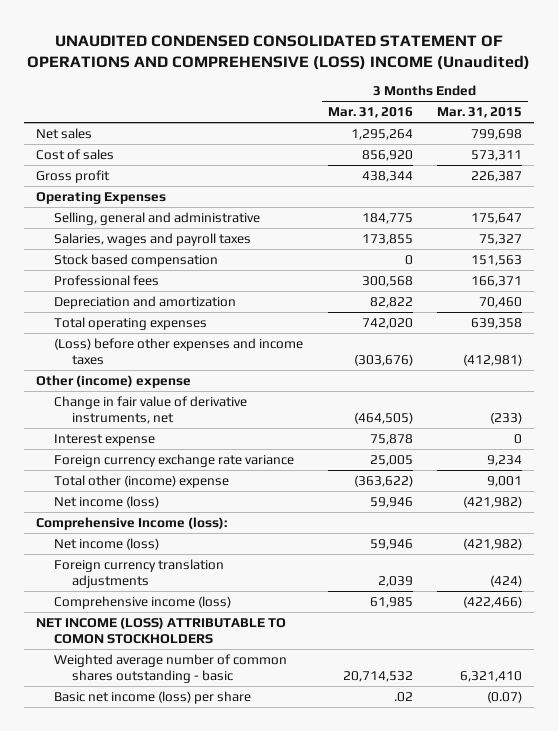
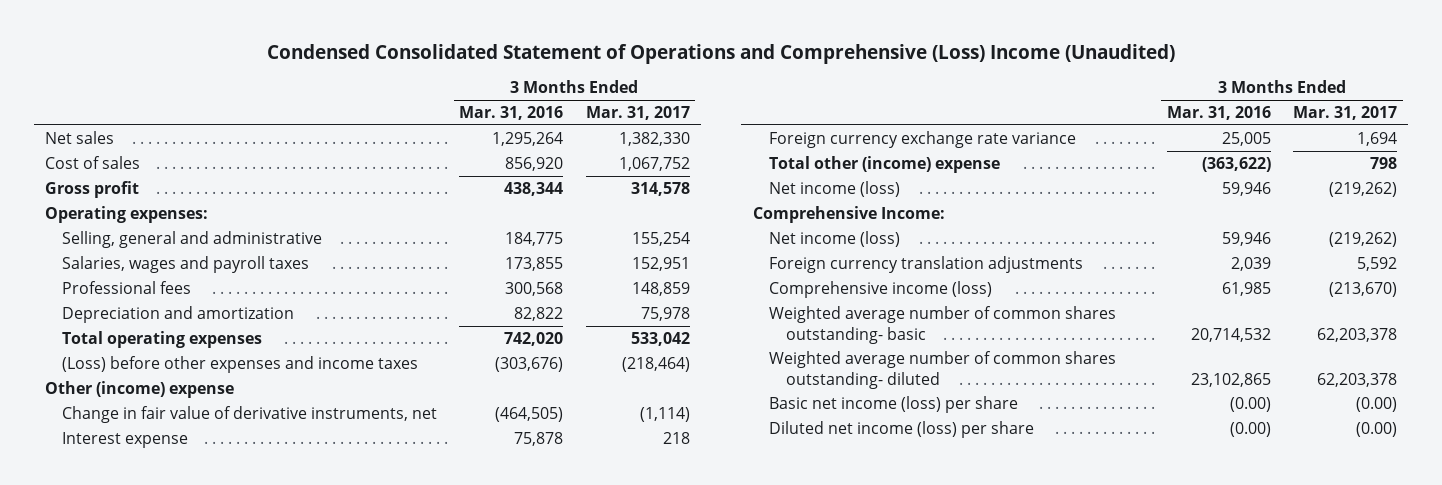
- UNAUDITED CONDENSED CONSOLIDATED STATEMENT OF OPERATIONS AND COMPREHENSIVE (LOSS) INCOME (Unaudited)
+ Condensed Consolidated Statement of Operations and Comprehensive (Loss) Income (Unaudited)
- | 3 Months Ended Mar. 31, 2016 | 3 Months Ended Mar. 31, 2015
+ | 3 Months Ended Mar. 31, 2016 | 3 Months Ended Mar. 31, 2017
- Operating Expenses
+ Operating expenses:
- Stock based compensation | 0 | 151,563
- Comprehensive Income (loss):
+ Comprehensive Income:
- NET INCOME (LOSS) ATTRIBUTABLE TO COMON STOCKHOLDERS
- Weighted average number of common shares outstanding - basic | 20,714,532 | 6,321,410
- Basic net income (loss) per share | .02 | (0.07)
+ Weighted average number of common shares outstanding- basic | 20,714,532 | 62,203,378
+ Weighted average number of common shares outstanding- diluted | 23,102,865 | 62,203,378
+ Basic net income (loss) per share | (0.00) | (0.00)
+ Diluted net income (loss) per share | (0.00) | (0.00)

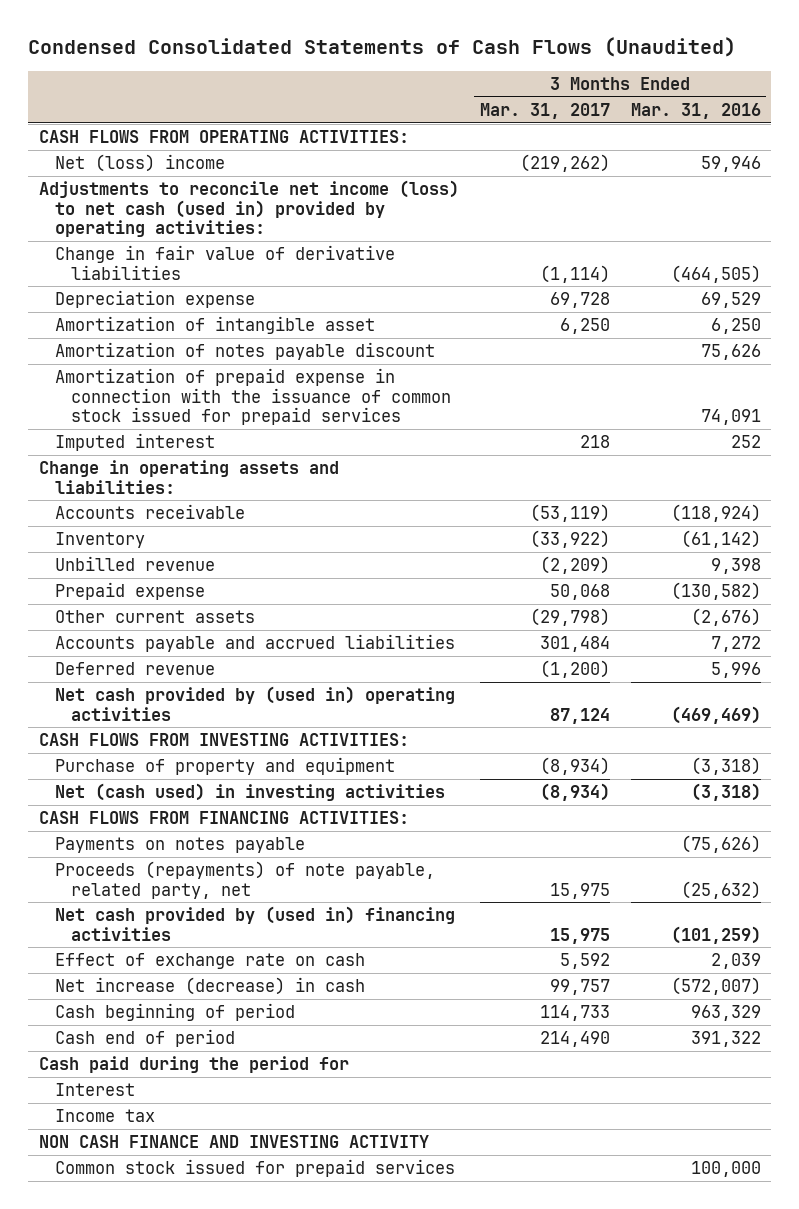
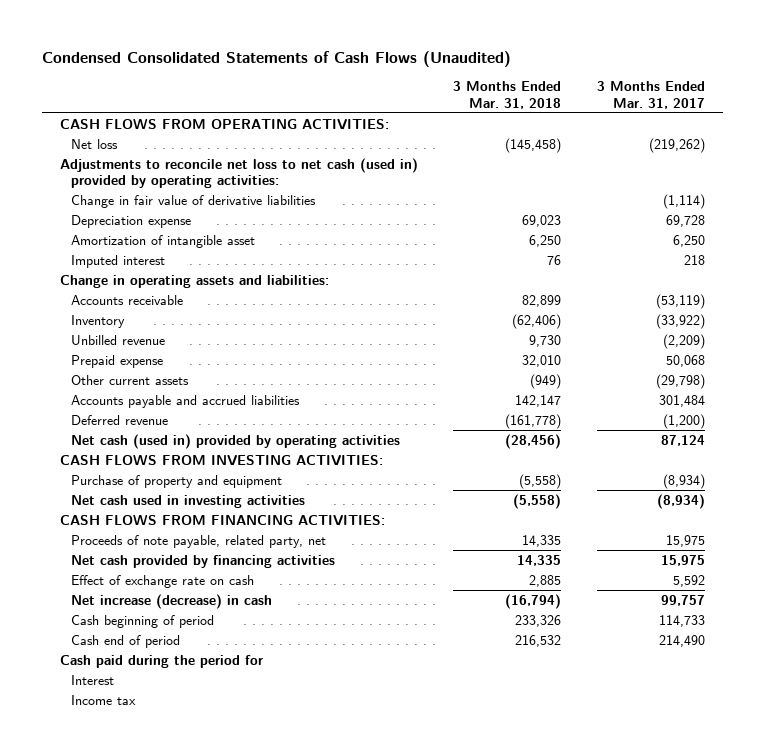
- | 3 Months Ended Mar. 31, 2017 | 3 Months Ended Mar. 31, 2016
+ | 3 Months Ended Mar. 31, 2018 | 3 Months Ended Mar. 31, 2017
- Net (loss) income | (219,262) | 59,946
- Adjustments to reconcile net income (loss) to net cash (used in) provided by operating activities:
+ Net loss | (145,458) | (219,262)
+ Adjustments to reconcile net loss to net cash (used in) provided by operating activities:
- Amortization of notes payable discount | | 75,626
- Amortization of prepaid expense in connection with the issuance of common stock issued for prepaid services | | 74,091
- Net cash provided by (used in) operating activities | 87,124 | (469,469)
+ Net cash (used in) provided by operating activities | (28,456) | 87,124
- Net (cash used) in investing activities | (8,934) | (3,318)
+ Net cash used in investing activities | (5,558) | (8,934)
- Payments on notes payable | | (75,626)
- Proceeds (repayments) of note payable, related party, net | 15,975 | (25,632)
- Net cash provided by (used in) financing activities | 15,975 | (101,259)
+ Proceeds of note payable, related party, net | 14,335 | 15,975
+ Net cash provided by financing activities | 14,335 | 15,975
- NON CASH FINANCE AND INVESTING ACTIVITY
- Common stock issued for prepaid services | | 100,000

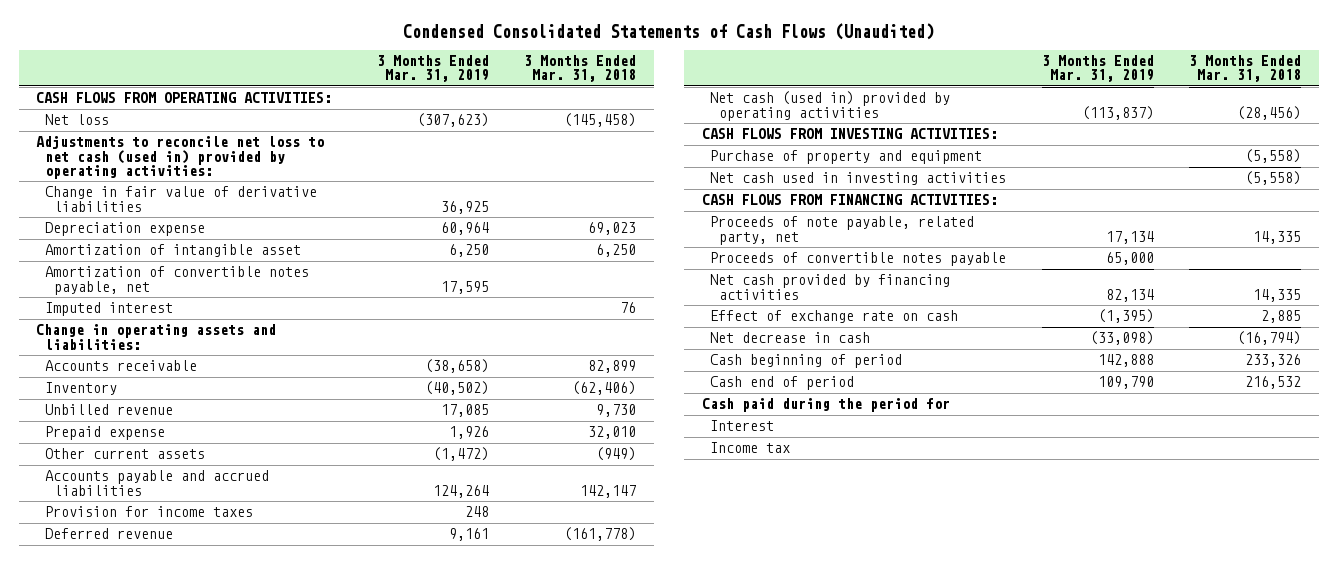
- | 3 Months Ended Mar. 31, 2018 | 3 Months Ended Mar. 31, 2017
+ | 3 Months Ended Mar. 31, 2019 | 3 Months Ended Mar. 31, 2018
+ Amortization of convertible notes payable, net | 17,595 |
+ Provision for income taxes | 248 |
+ Proceeds of convertible notes payable | 65,000 |
- Net increase (decrease) in cash | (16,794) | 99,757
+ Net decrease in cash | (33,098) | (16,794)

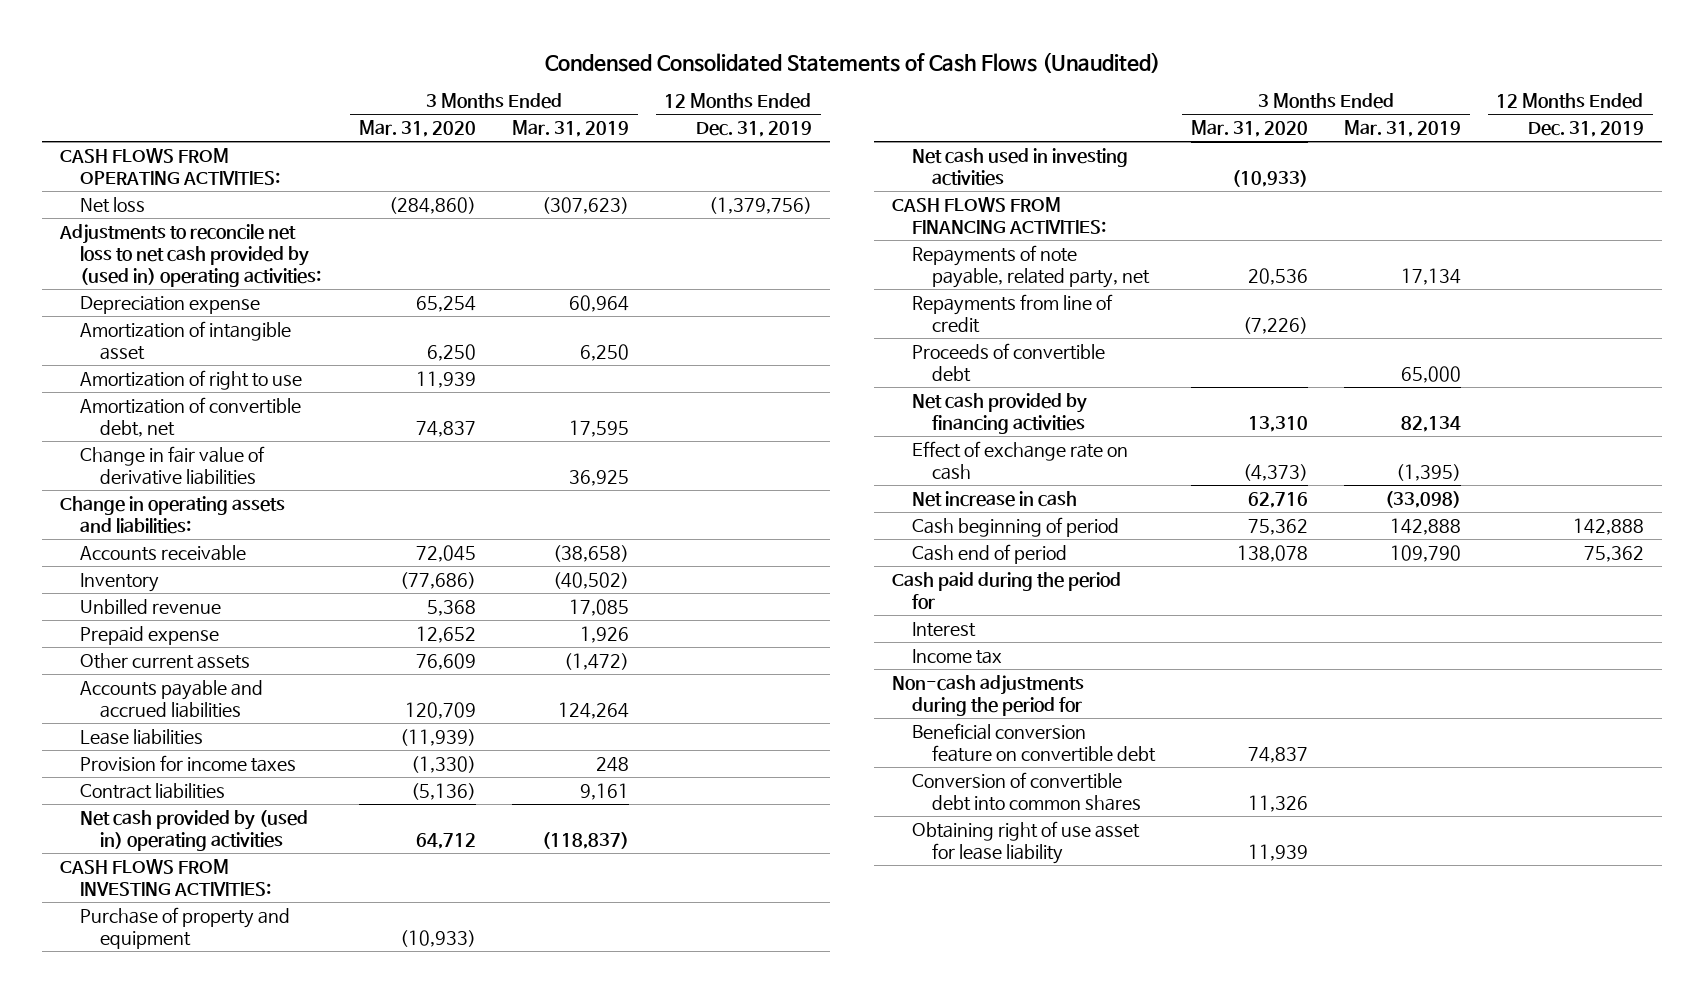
- | 3 Months Ended Mar. 31, 2019 | 3 Months Ended Mar. 31, 2018
+ | 3 Months Ended Mar. 31, 2020 | 3 Months Ended Mar. 31, 2019 | 12 Months Ended Dec. 31, 2019
- Adjustments to reconcile net loss to net cash (used in) provided by operating activities:
+ Adjustments to reconcile net loss to net cash provided by (used in) operating activities:
- Amortization of convertible notes payable, net | 17,595 |
- Imputed interest | | 76
+ Amortization of right to use | 11,939 | |
+ Amortization of convertible debt, net | 74,837 | 17,595 |
moved down: Change in fair value of derivative liabilities | | 36,925 |
+ Lease liabilities | (11,939) | |
- Deferred revenue | 9,161 | (161,778)
- Net cash (used in) provided by operating activities | (113,837) | (28,456)
+ Contract liabilities | (5,136) | 9,161 |
+ Net cash provided by (used in) operating activities | 64,712 | (118,837) |
- Proceeds of note payable, related party, net | 17,134 | 14,335
- Proceeds of convertible notes payable | 65,000 |
+ Repayments of note payable, related party, net | 20,536 | 17,134 |
+ Repayments from line of credit | (7,226) | |
+ Proceeds of convertible debt | | 65,000 |
- Net decrease in cash | (33,098) | (16,794)
+ Net increase in cash | 62,716 | (33,098) |
+ Non-cash adjustments during the period for
+ Beneficial conversion feature on convertible debt | 74,837 | |
+ Conversion of convertible debt into common shares | 11,326 | |
+ Obtaining right of use asset for lease liability | 11,939 | |

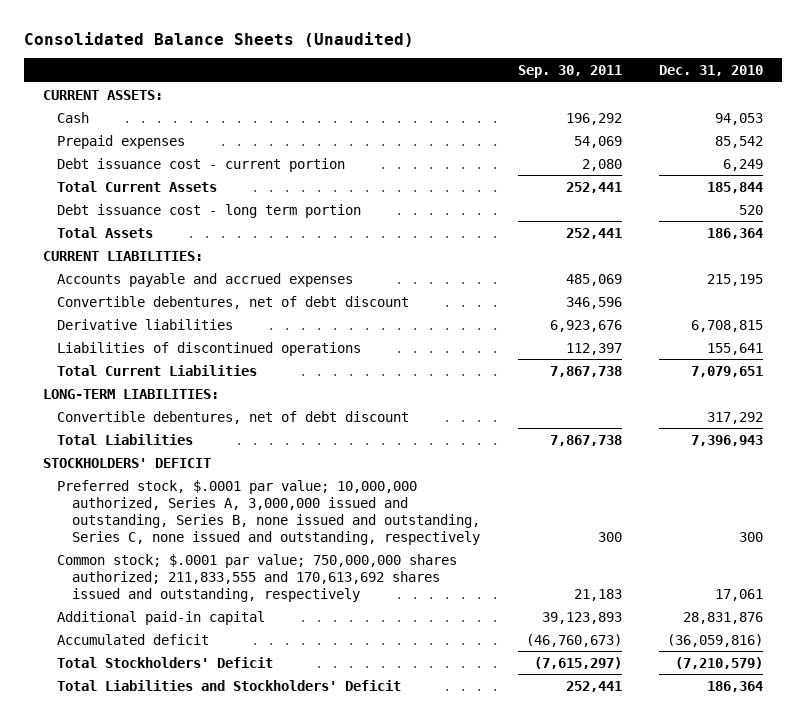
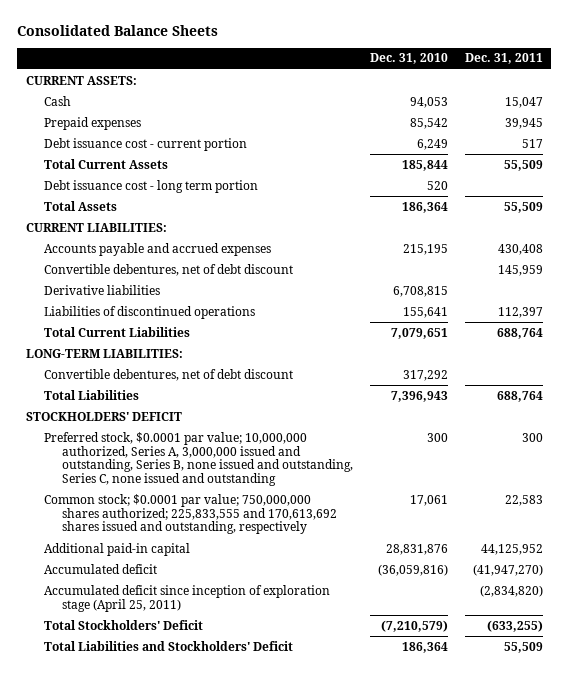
- Consolidated Balance Sheets (Unaudited)
+ Consolidated Balance Sheets
- | Sep. 30, 2011 | Dec. 31, 2010
+ | Dec. 31, 2010 | Dec. 31, 2011
- Preferred stock, $.0001 par value; 10,000,000 authorized, Series A, 3,000,000 issued and outstanding, Series B, none issued and outstanding, Series C, none issued and outstanding, respectively | 300 | 300
- Common stock; $.0001 par value; 750,000,000 shares authorized; 211,833,555 and 170,613,692 shares issued and outstanding, respectively | 21,183 | 17,061
+ Preferred stock, $0.0001 par value; 10,000,000 authorized, Series A, 3,000,000 issued and outstanding, Series B, none issued and outstanding, Series C, none issued and outstanding | 300 | 300
+ Common stock; $0.0001 par value; 750,000,000 shares authorized; 225,833,555 and 170,613,692 shares issued and outstanding, respectively | 17,061 | 22,583
+ Accumulated deficit since inception of exploration stage (April 25, 2011) | | (2,834,820)

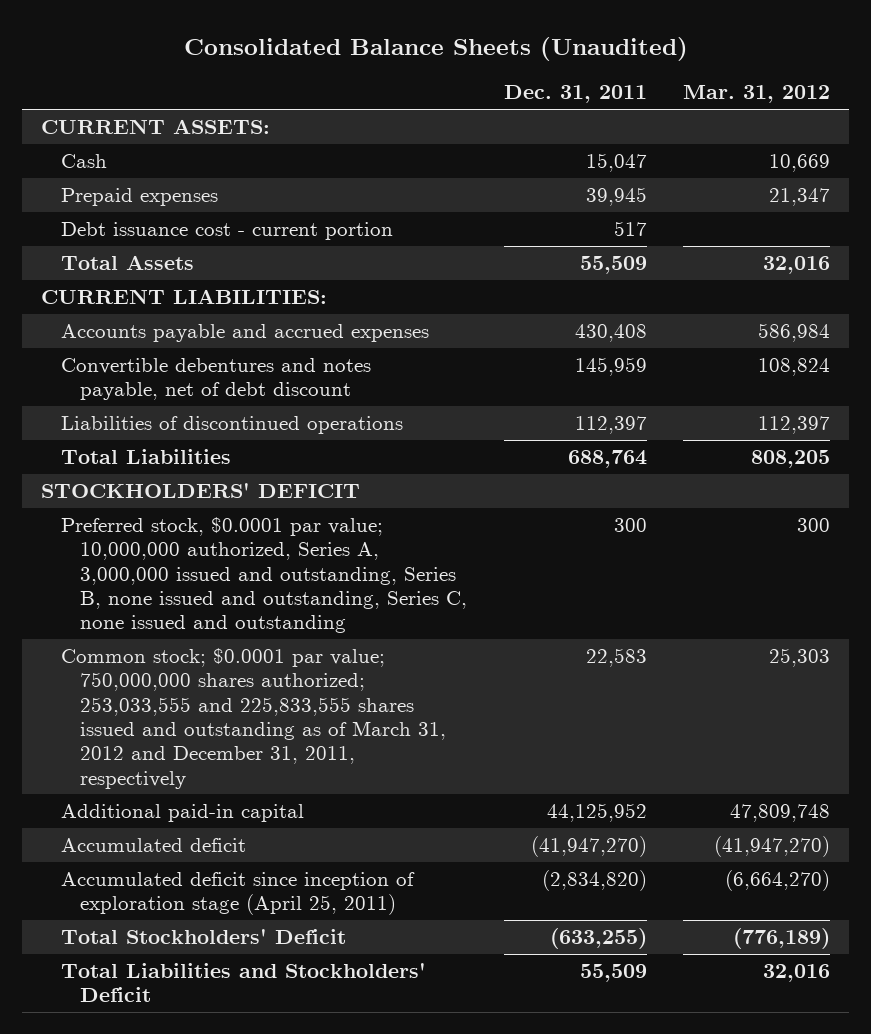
- Consolidated Balance Sheets
+ Consolidated Balance Sheets (Unaudited)
- | Dec. 31, 2010 | Dec. 31, 2011
+ | Dec. 31, 2011 | Mar. 31, 2012
- Total Current Assets | 185,844 | 55,509
- Debt issuance cost - long term portion | 520 |
- Convertible debentures, net of debt discount | | 145,959
- Derivative liabilities | 6,708,815 |
+ Convertible debentures and notes payable, net of debt discount | 145,959 | 108,824
- Total Current Liabilities | 7,079,651 | 688,764
- LONG-TERM LIABILITIES:
- Convertible debentures, net of debt discount | 317,292 |
- Common stock; $0.0001 par value; 750,000,000 shares authorized; 225,833,555 and 170,613,692 shares issued and outstanding, respectively | 17,061 | 22,583
+ Common stock; $0.0001 par value; 750,000,000 shares authorized; 253,033,555 and 225,833,555 shares issued and outstanding as of March 31, 2012 and December 31, 2011, respectively | 22,583 | 25,303

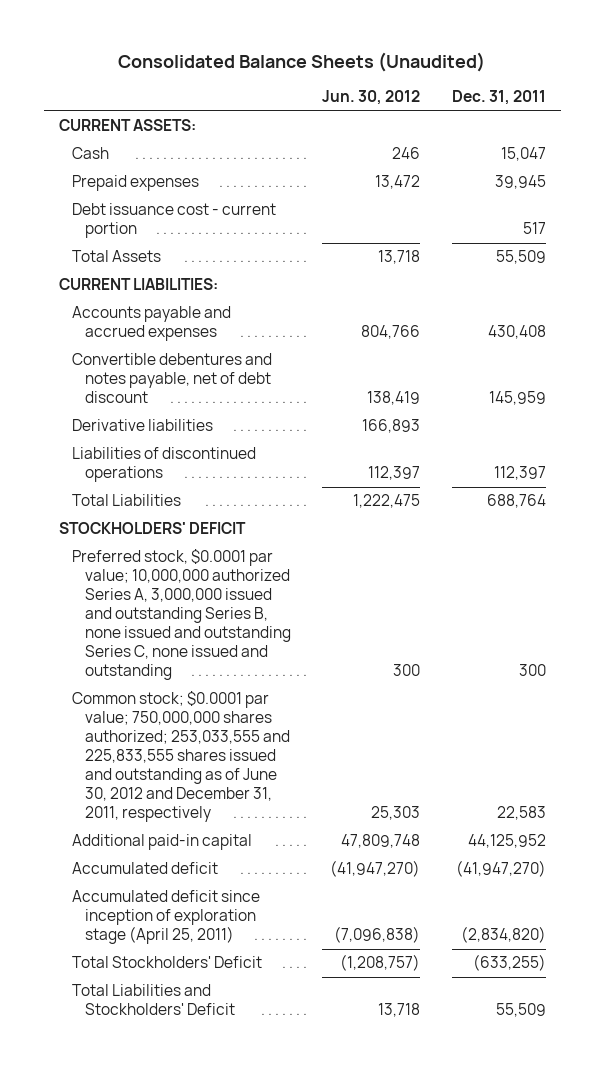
- | Dec. 31, 2011 | Mar. 31, 2012
+ | Jun. 30, 2012 | Dec. 31, 2011
+ Derivative liabilities | 166,893 |
- Preferred stock, $0.0001 par value; 10,000,000 authorized, Series A, 3,000,000 issued and outstanding, Series B, none issued and outstanding, Series C, none issued and outstanding | 300 | 300
- Common stock; $0.0001 par value; 750,000,000 shares authorized; 253,033,555 and 225,833,555 shares issued and outstanding as of March 31, 2012 and December 31, 2011, respectively | 22,583 | 25,303
+ Preferred stock, $0.0001 par value; 10,000,000 authorized Series A, 3,000,000 issued and outstanding Series B, none issued and outstanding Series C, none issued and outstanding | 300 | 300
+ Common stock; $0.0001 par value; 750,000,000 shares authorized; 253,033,555 and 225,833,555 shares issued and outstanding as of June 30, 2012 and December 31, 2011, respectively | 25,303 | 22,583

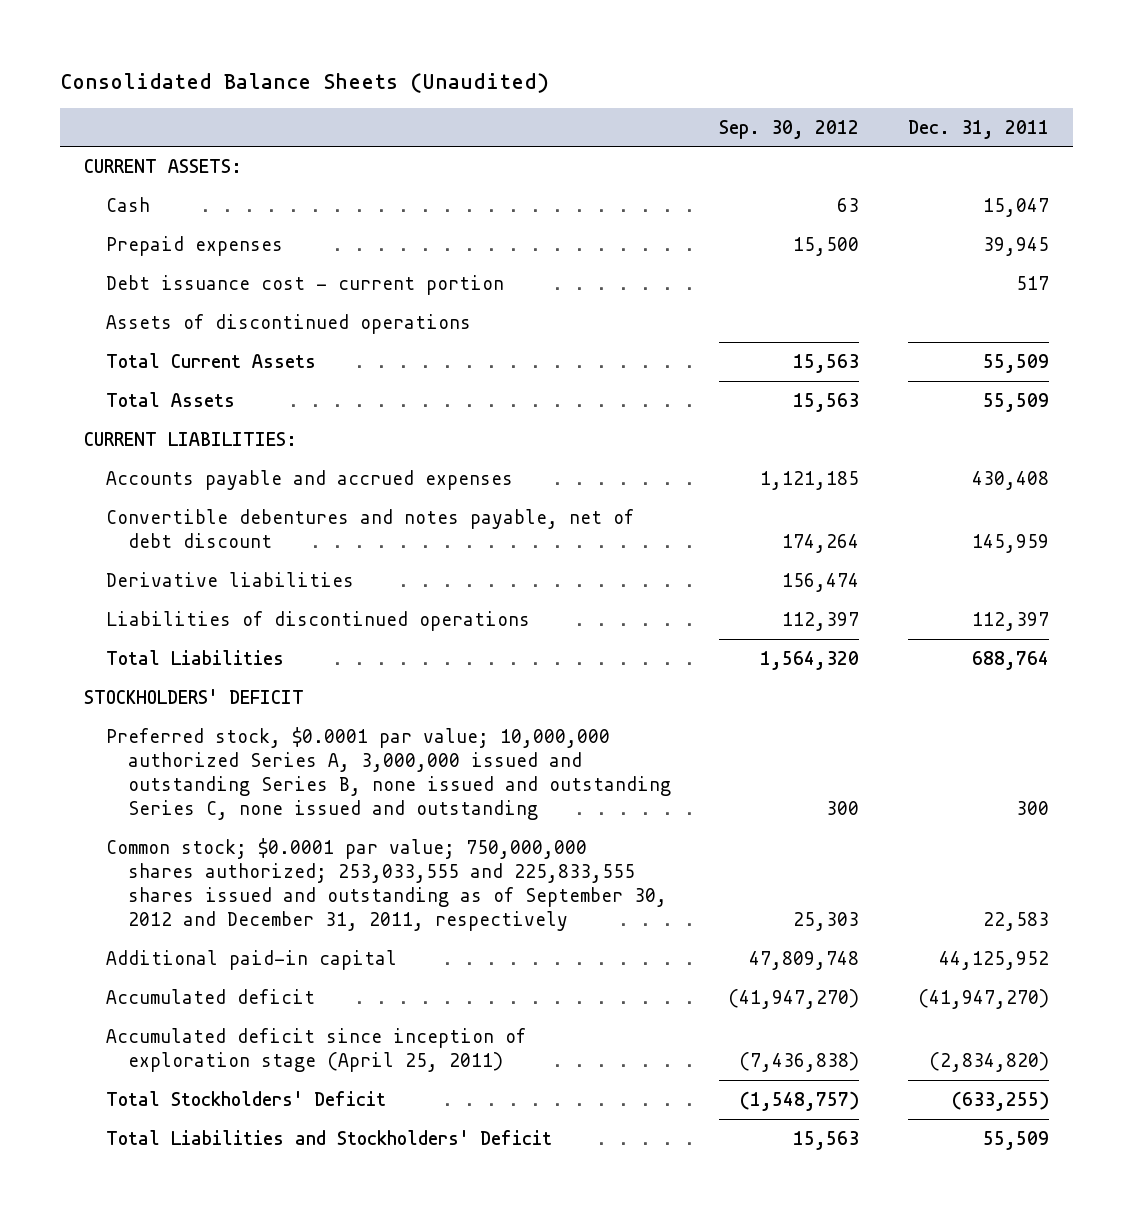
- | Jun. 30, 2012 | Dec. 31, 2011
+ | Sep. 30, 2012 | Dec. 31, 2011
+ Assets of discontinued operations
+ Total Current Assets | 15,563 | 55,509
- Common stock; $0.0001 par value; 750,000,000 shares authorized; 253,033,555 and 225,833,555 shares issued and outstanding as of June 30, 2012 and December 31, 2011, respectively | 25,303 | 22,583
+ Common stock; $0.0001 par value; 750,000,000 shares authorized; 253,033,555 and 225,833,555 shares issued and outstanding as of September 30, 2012 and December 31, 2011, respectively | 25,303 | 22,583

